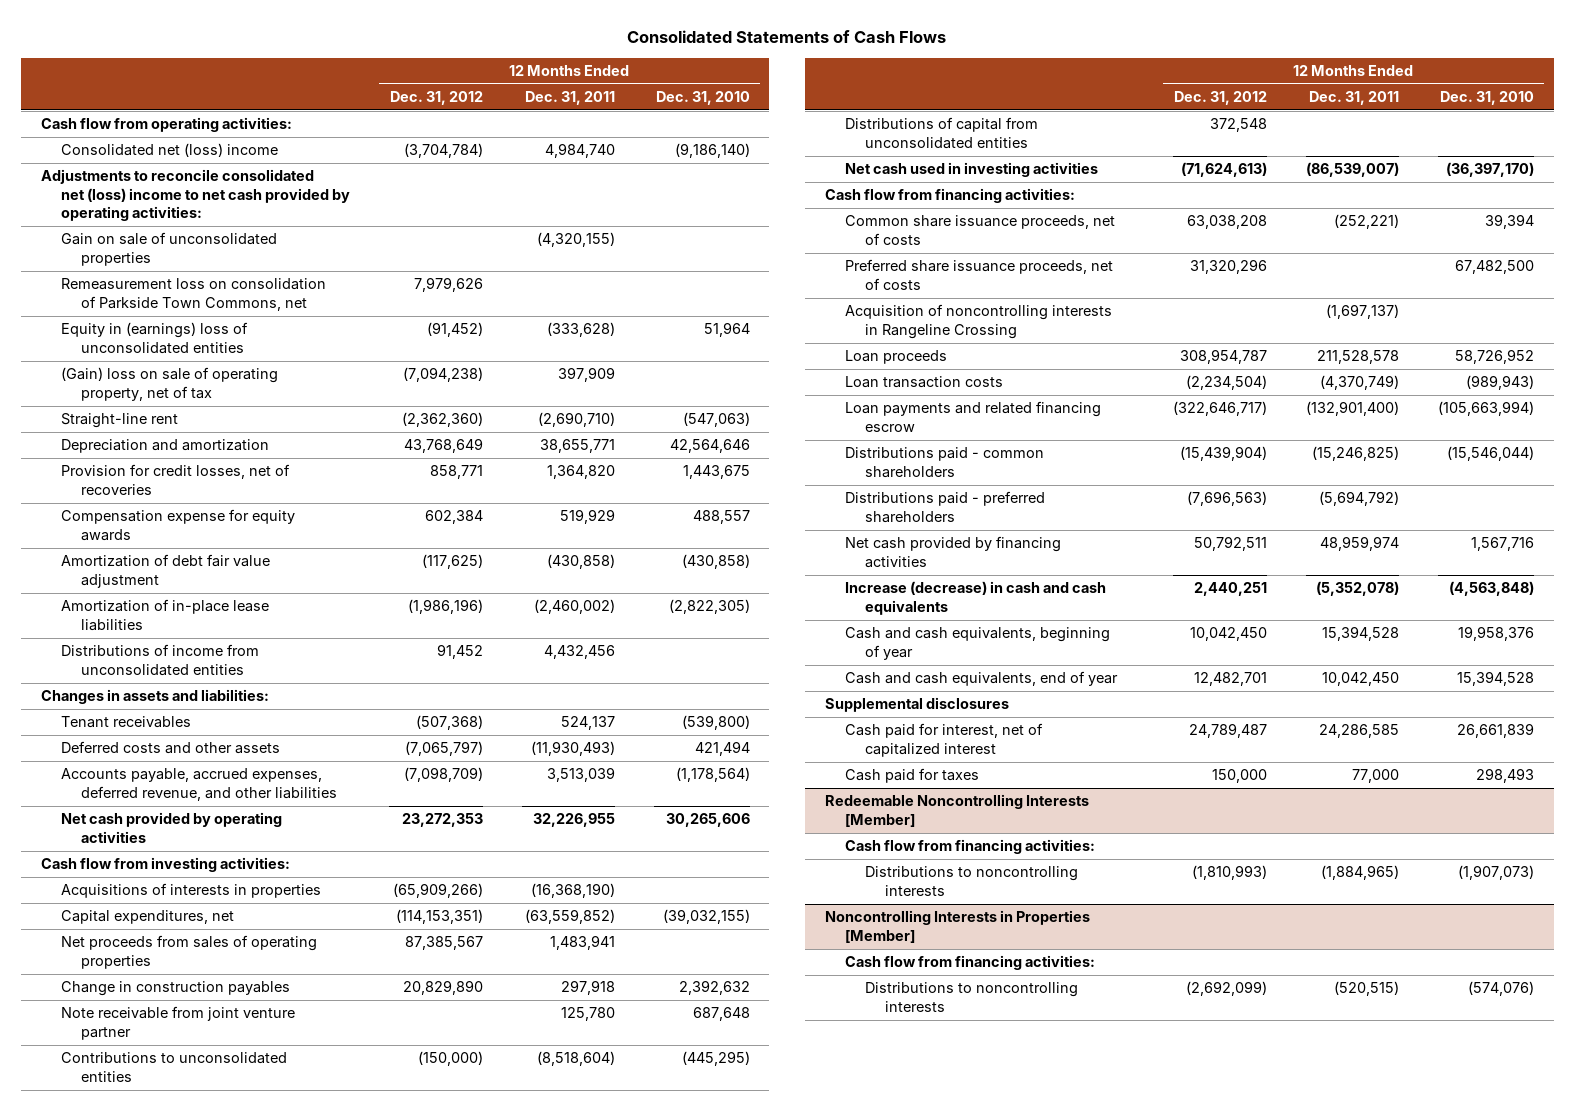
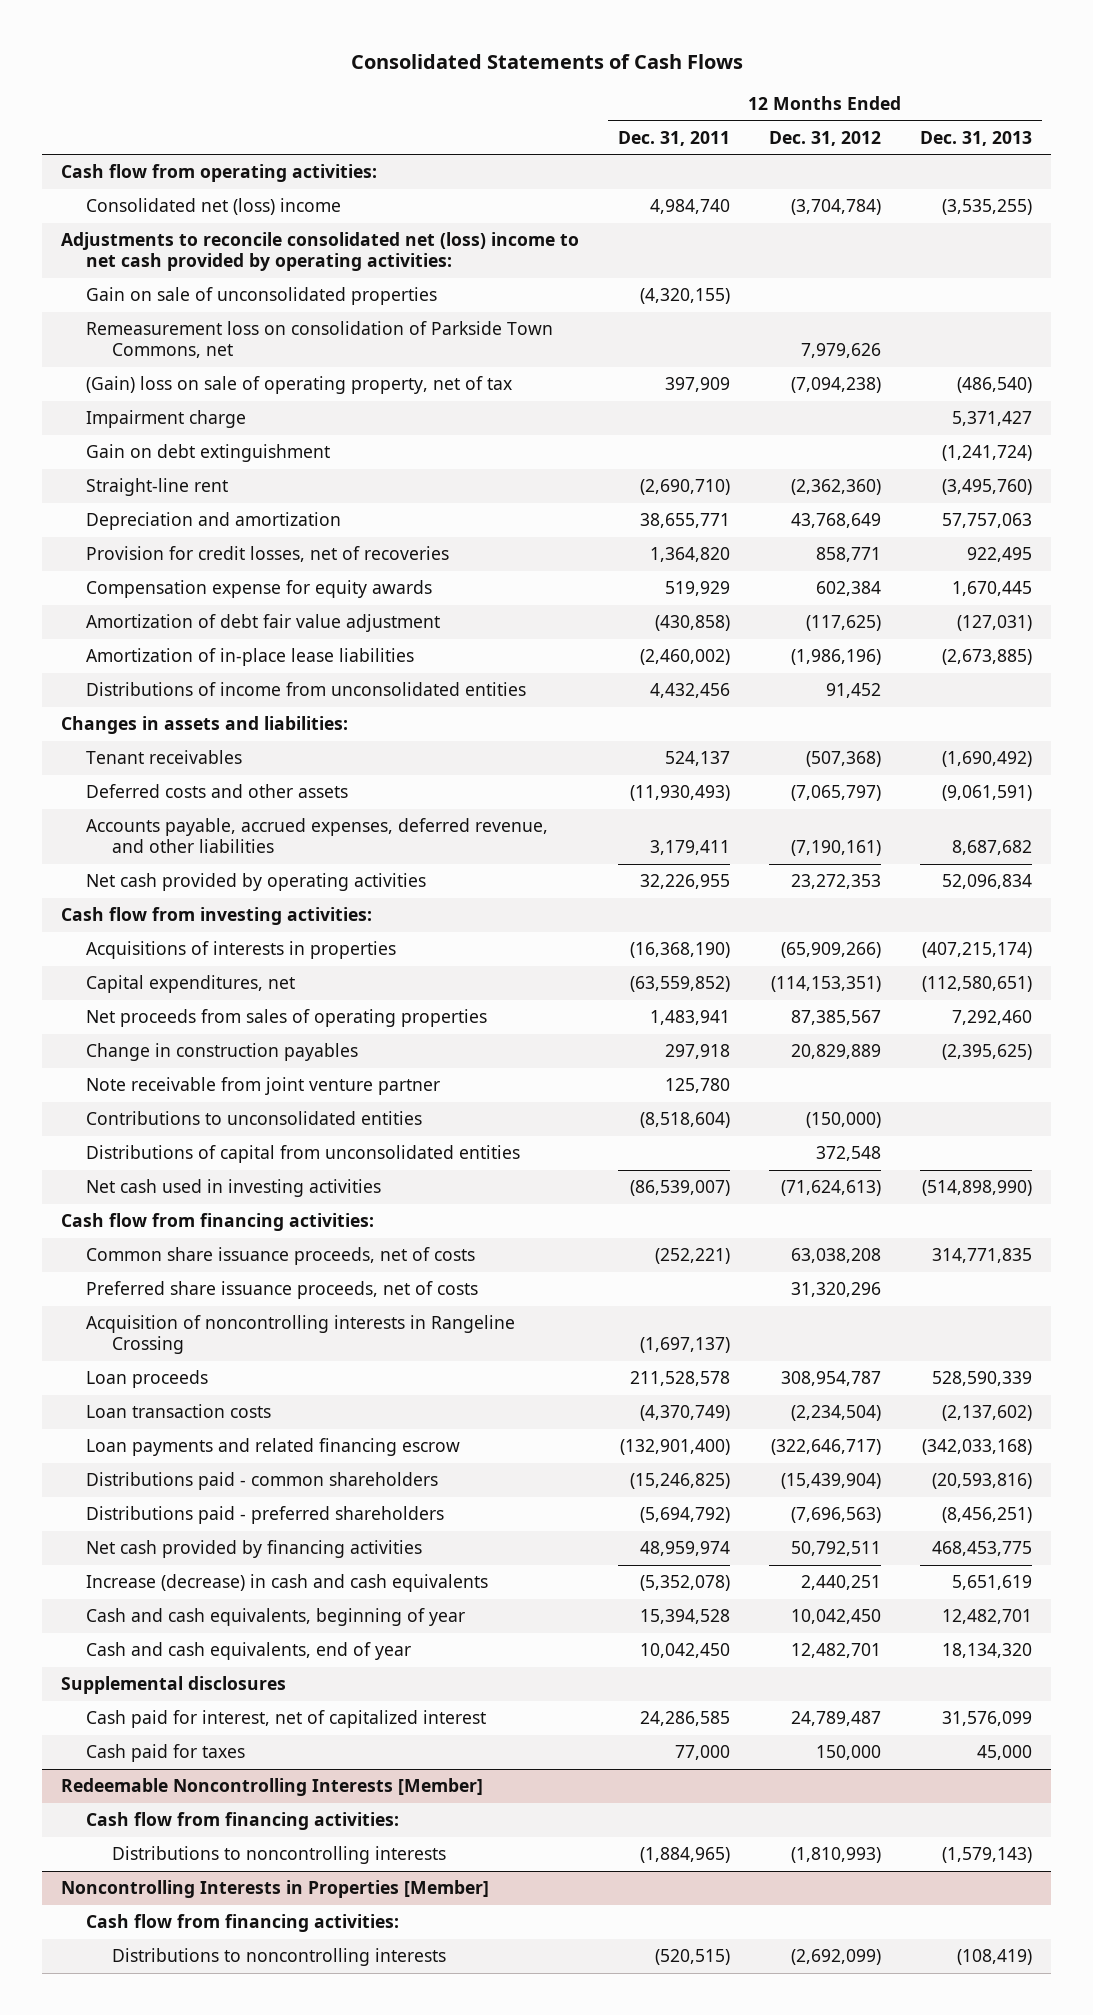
- | 12 Months Ended Dec. 31, 2012 | 12 Months Ended Dec. 31, 2011 | 12 Months Ended Dec. 31, 2010
+ | 12 Months Ended Dec. 31, 2011 | 12 Months Ended Dec. 31, 2012 | 12 Months Ended Dec. 31, 2013
- Equity in (earnings) loss of unconsolidated entities | (91,452) | (333,628) | 51,964
+ Impairment charge | | | 5,371,427
+ Gain on debt extinguishment | | | (1,241,724)
- Accounts payable, accrued expenses, deferred revenue, and other liabilities | (7,098,709) | 3,513,039 | (1,178,564)
+ Accounts payable, accrued expenses, deferred revenue, and other liabilities | 3,179,411 | (7,190,161) | 8,687,682
- Change in construction payables | 20,829,890 | 297,918 | 2,392,632
+ Change in construction payables | 297,918 | 20,829,889 | (2,395,625)

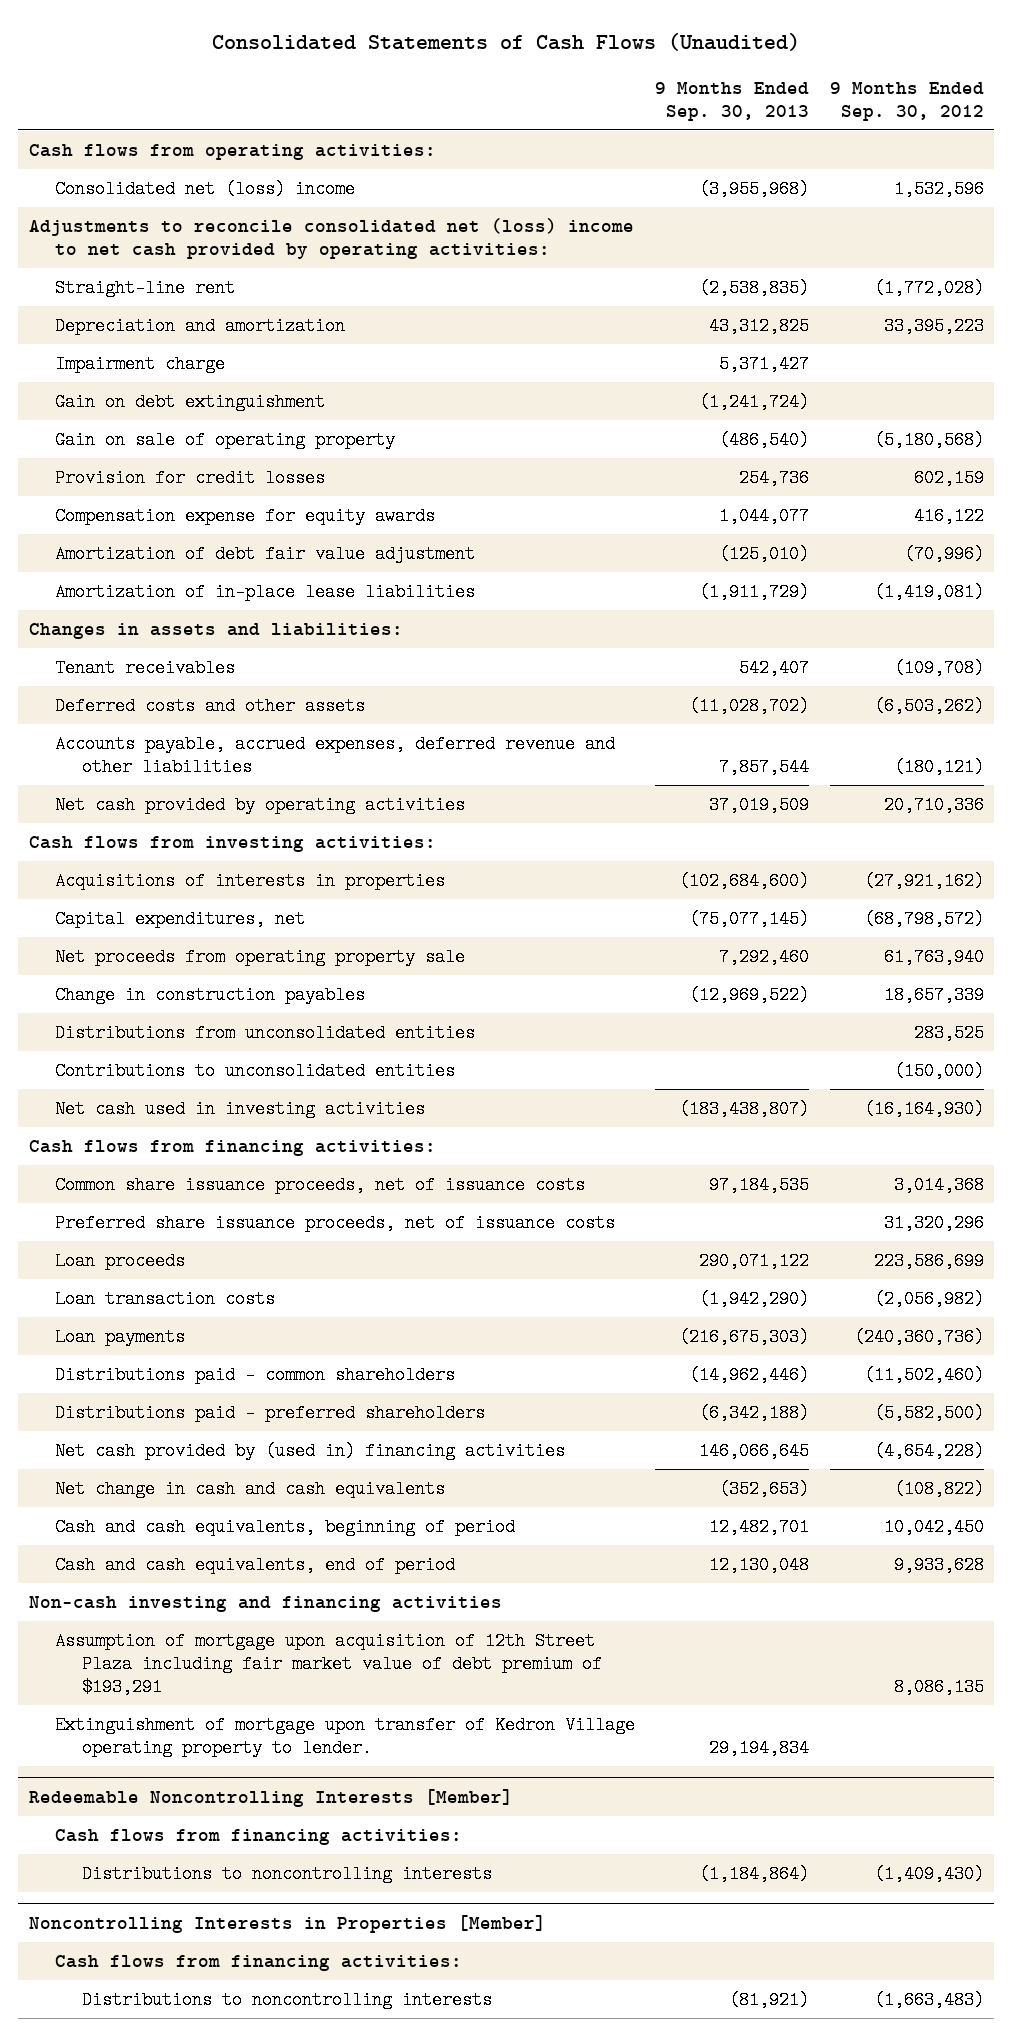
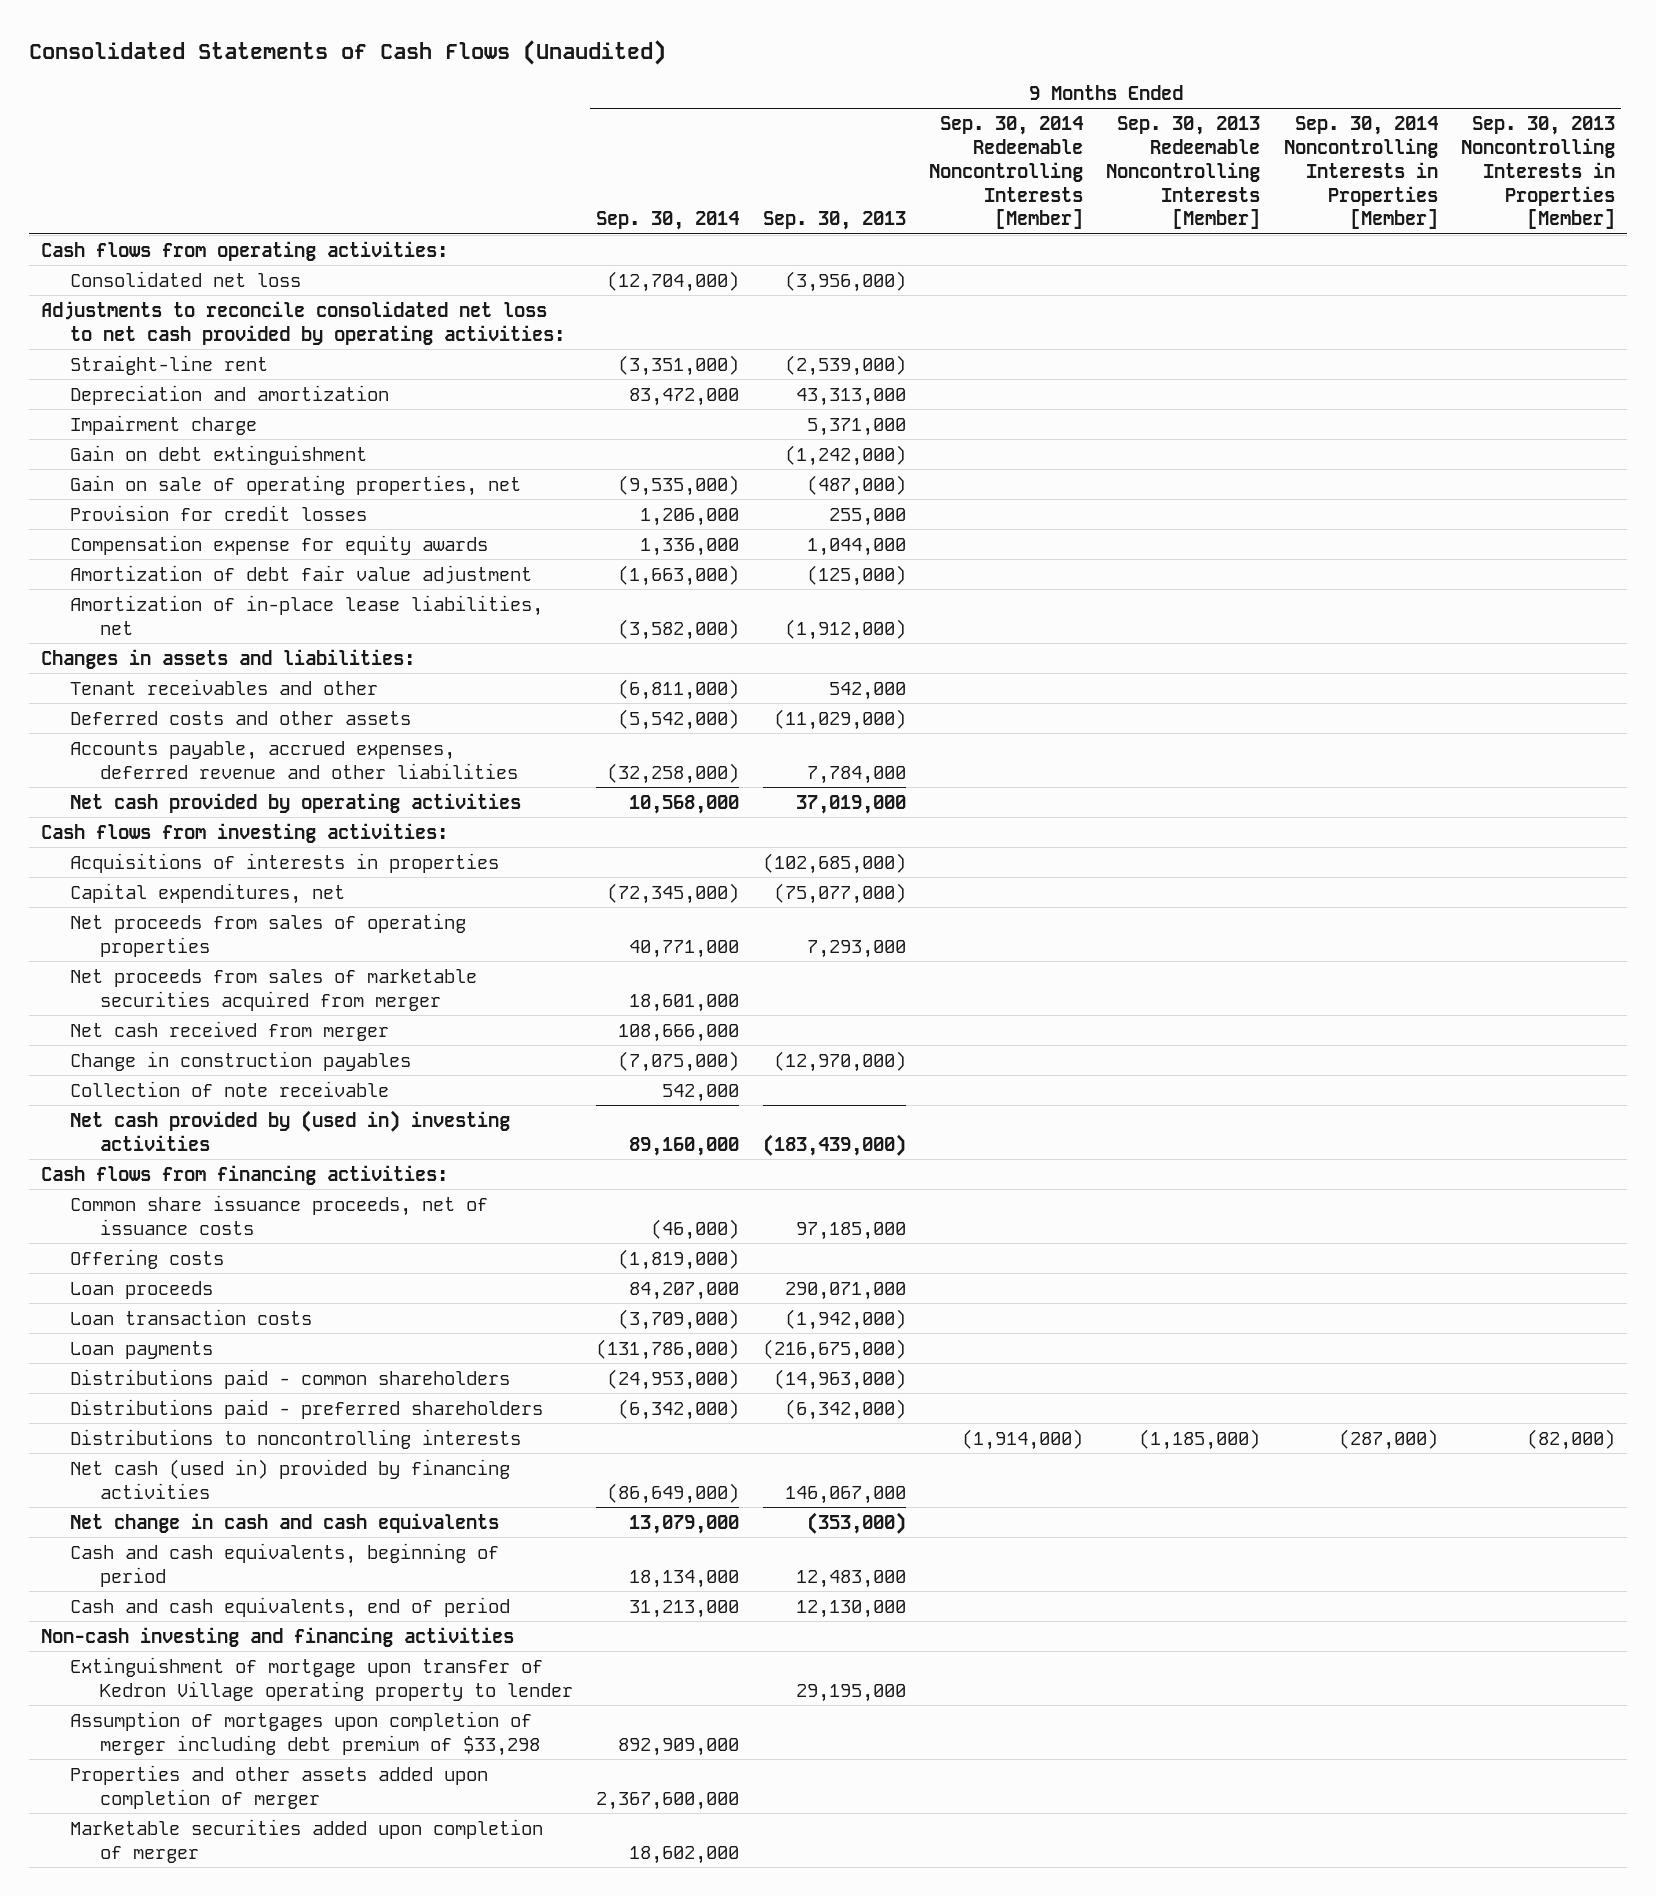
- | 9 Months Ended Sep. 30, 2013 | 9 Months Ended Sep. 30, 2012
+ | 9 Months Ended Sep. 30, 2014 | 9 Months Ended Sep. 30, 2013 | 9 Months Ended Sep. 30, 2014 Redeemable Noncontrolling Interests [Member] | 9 Months Ended Sep. 30, 2013 Redeemable Noncontrolling Interests [Member] | 9 Months Ended Sep. 30, 2014 Noncontrolling Interests in Properties [Member] | 9 Months Ended Sep. 30, 2013 Noncontrolling Interests in Properties [Member]
- Consolidated net (loss) income | (3,955,968) | 1,532,596
- Adjustments to reconcile consolidated net (loss) income to net cash provided by operating activities:
- Straight-line rent | (2,538,835) | (1,772,028)
- Depreciation and amortization | 43,312,825 | 33,395,223
- Impairment charge | 5,371,427 |
- Gain on debt extinguishment | (1,241,724) |
- Gain on sale of operating property | (486,540) | (5,180,568)
- Provision for credit losses | 254,736 | 602,159
- Compensation expense for equity awards | 1,044,077 | 416,122
- Amortization of debt fair value adjustment | (125,010) | (70,996)
- Amortization of in-place lease liabilities | (1,911,729) | (1,419,081)
+ Consolidated net loss | (12,704,000) | (3,956,000) | | | |
+ Adjustments to reconcile consolidated net loss to net cash provided by operating activities:
+ Straight-line rent | (3,351,000) | (2,539,000) | | | |
+ Depreciation and amortization | 83,472,000 | 43,313,000 | | | |
+ Impairment charge | | 5,371,000 | | | |
+ Gain on debt extinguishment | | (1,242,000) | | | |
+ Gain on sale of operating properties, net | (9,535,000) | (487,000) | | | |
+ Provision for credit losses | 1,206,000 | 255,000 | | | |
+ Compensation expense for equity awards | 1,336,000 | 1,044,000 | | | |
+ Amortization of debt fair value adjustment | (1,663,000) | (125,000) | | | |
+ Amortization of in-place lease liabilities, net | (3,582,000) | (1,912,000) | | | |
- Tenant receivables | 542,407 | (109,708)
- Deferred costs and other assets | (11,028,702) | (6,503,262)
- Accounts payable, accrued expenses, deferred revenue and other liabilities | 7,857,544 | (180,121)
- Net cash provided by operating activities | 37,019,509 | 20,710,336
+ Tenant receivables and other | (6,811,000) | 542,000 | | | |
+ Deferred costs and other assets | (5,542,000) | (11,029,000) | | | |
+ Accounts payable, accrued expenses, deferred revenue and other liabilities | (32,258,000) | 7,784,000 | | | |
+ Net cash provided by operating activities | 10,568,000 | 37,019,000 | | | |
- Acquisitions of interests in properties | (102,684,600) | (27,921,162)
- Capital expenditures, net | (75,077,145) | (68,798,572)
- Net proceeds from operating property sale | 7,292,460 | 61,763,940
- Change in construction payables | (12,969,522) | 18,657,339
- Distributions from unconsolidated entities | | 283,525
- Contributions to unconsolidated entities | | (150,000)
- Net cash used in investing activities | (183,438,807) | (16,164,930)
+ Acquisitions of interests in properties | | (102,685,000) | | | |
+ Capital expenditures, net | (72,345,000) | (75,077,000) | | | |
+ Net proceeds from sales of operating properties | 40,771,000 | 7,293,000 | | | |
+ Net proceeds from sales of marketable securities acquired from merger | 18,601,000 | | | | |
+ Net cash received from merger | 108,666,000 | | | | |
+ Change in construction payables | (7,075,000) | (12,970,000) | | | |
+ Collection of note receivable | 542,000 | | | | |
+ Net cash provided by (used in) investing activities | 89,160,000 | (183,439,000) | | | |
- Common share issuance proceeds, net of issuance costs | 97,184,535 | 3,014,368
- Preferred share issuance proceeds, net of issuance costs | | 31,320,296
- Loan proceeds | 290,071,122 | 223,586,699
- Loan transaction costs | (1,942,290) | (2,056,982)
- Loan payments | (216,675,303) | (240,360,736)
- Distributions paid - common shareholders | (14,962,446) | (11,502,460)
- Distributions paid - preferred shareholders | (6,342,188) | (5,582,500)
- Net cash provided by (used in) financing activities | 146,066,645 | (4,654,228)
- Net change in cash and cash equivalents | (352,653) | (108,822)
- Cash and cash equivalents, beginning of period | 12,482,701 | 10,042,450
- Cash and cash equivalents, end of period | 12,130,048 | 9,933,628
+ Common share issuance proceeds, net of issuance costs | (46,000) | 97,185,000 | | | |
+ Offering costs | (1,819,000) | | | | |
+ Loan proceeds | 84,207,000 | 290,071,000 | | | |
+ Loan transaction costs | (3,709,000) | (1,942,000) | | | |
+ Loan payments | (131,786,000) | (216,675,000) | | | |
+ Distributions paid - common shareholders | (24,953,000) | (14,963,000) | | | |
+ Distributions paid - preferred shareholders | (6,342,000) | (6,342,000) | | | |
+ Distributions to noncontrolling interests | | | (1,914,000) | (1,185,000) | (287,000) | (82,000)
+ Net cash (used in) provided by financing activities | (86,649,000) | 146,067,000 | | | |
+ Net change in cash and cash equivalents | 13,079,000 | (353,000) | | | |
+ Cash and cash equivalents, beginning of period | 18,134,000 | 12,483,000 | | | |
+ Cash and cash equivalents, end of period | 31,213,000 | 12,130,000 | | | |
- Assumption of mortgage upon acquisition of 12th Street Plaza including fair market value of debt premium of $193,291 | | 8,086,135
- Extinguishment of mortgage upon transfer of Kedron Village operating property to lender. | 29,194,834 |
- Redeemable Noncontrolling Interests [Member]
- Cash flows from financing activities:
- Distributions to noncontrolling interests | (1,184,864) | (1,409,430)
- Noncontrolling Interests in Properties [Member]
- Cash flows from financing activities:
- Distributions to noncontrolling interests | (81,921) | (1,663,483)
+ Extinguishment of mortgage upon transfer of Kedron Village operating property to lender | | 29,195,000 | | | |
+ Assumption of mortgages upon completion of merger including debt premium of $33,298 | 892,909,000 | | | | |
+ Properties and other assets added upon completion of merger | 2,367,600,000 | | | | |
+ Marketable securities added upon completion of merger | 18,602,000 | | | | |

